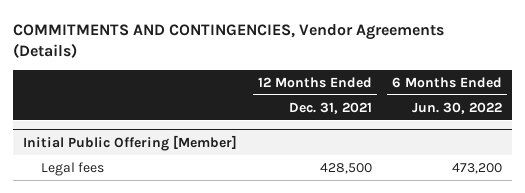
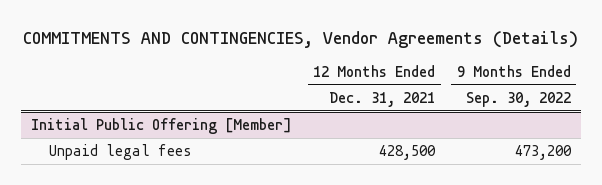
- | 12 Months Ended Dec. 31, 2021 | 6 Months Ended Jun. 30, 2022
+ | 12 Months Ended Dec. 31, 2021 | 9 Months Ended Sep. 30, 2022
@ Initial Public Offering [Member]
- Legal fees | 428,500 | 473,200
+ Unpaid legal fees | 428,500 | 473,200

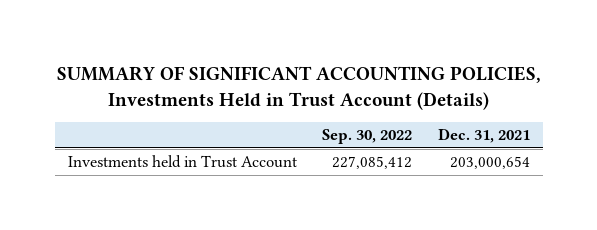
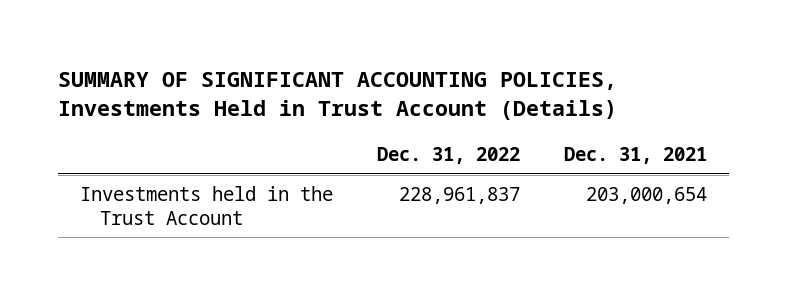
- | Sep. 30, 2022 | Dec. 31, 2021
+ | Dec. 31, 2022 | Dec. 31, 2021
- Investments held in Trust Account | 227,085,412 | 203,000,654
+ Investments held in the Trust Account | 228,961,837 | 203,000,654

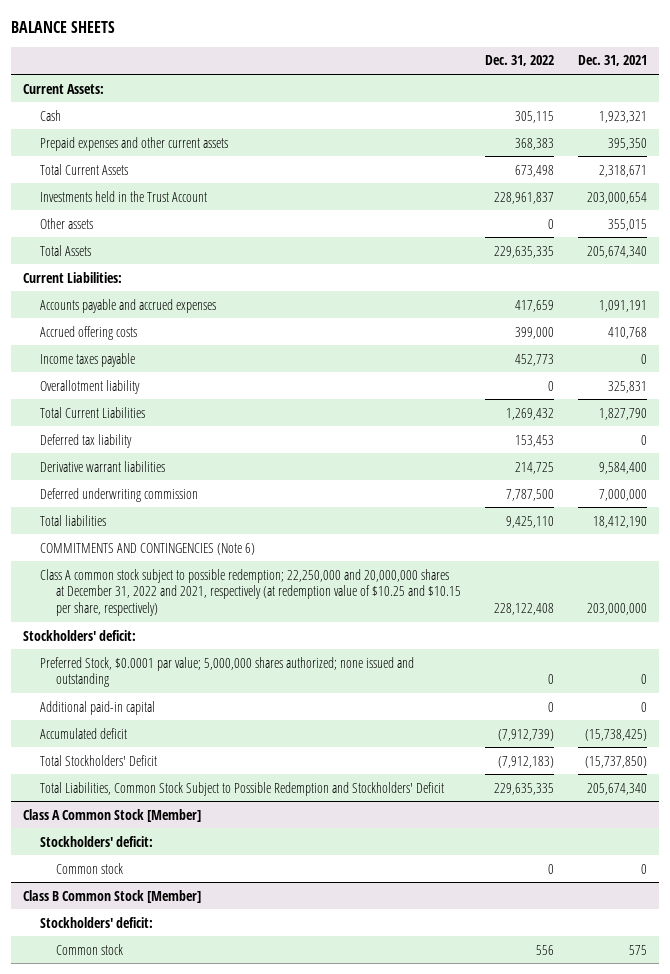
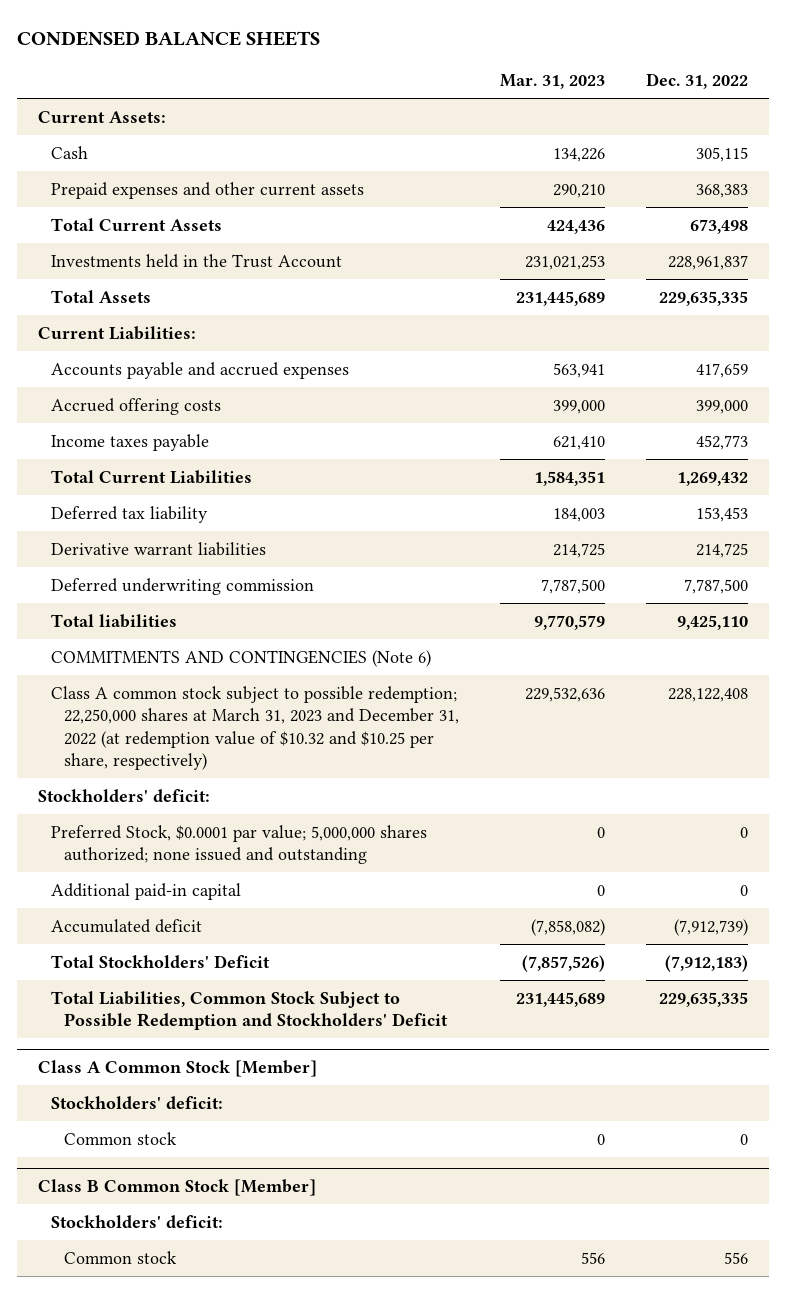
- BALANCE SHEETS
+ CONDENSED BALANCE SHEETS
- | Dec. 31, 2022 | Dec. 31, 2021
+ | Mar. 31, 2023 | Dec. 31, 2022
- Other assets | 0 | 355,015
- Overallotment liability | 0 | 325,831
- Class A common stock subject to possible redemption; 22,250,000 and 20,000,000 shares at December 31, 2022 and 2021, respectively (at redemption value of $10.25 and $10.15 per share, respectively) | 228,122,408 | 203,000,000
+ Class A common stock subject to possible redemption; 22,250,000 shares at March 31, 2023 and December 31, 2022 (at redemption value of $10.32 and $10.25 per share, respectively) | 229,532,636 | 228,122,408

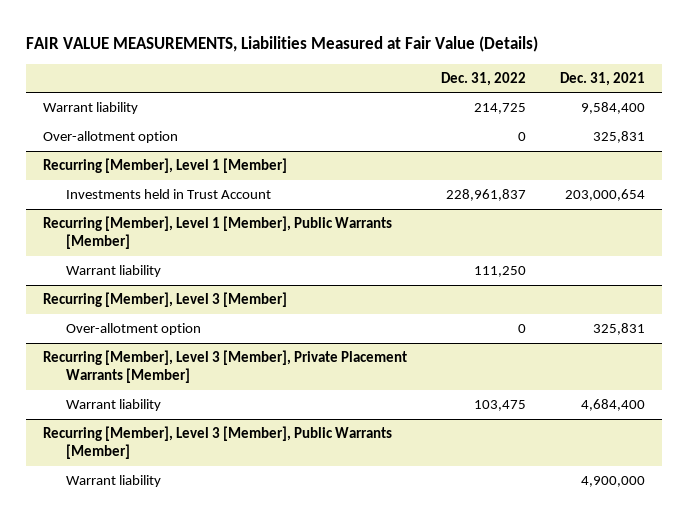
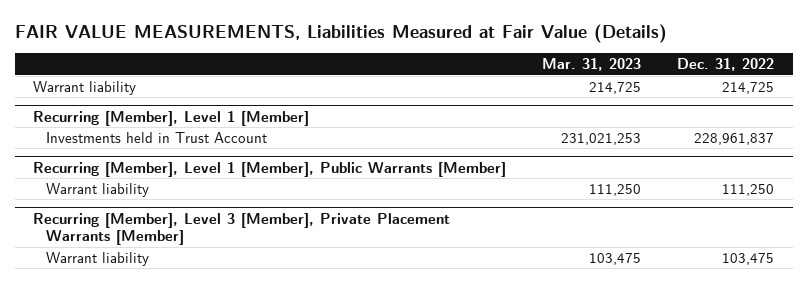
- | Dec. 31, 2022 | Dec. 31, 2021
+ | Mar. 31, 2023 | Dec. 31, 2022
- Over-allotment option | 0 | 325,831
- Recurring [Member], Level 3 [Member]
- Over-allotment option | 0 | 325,831
- Recurring [Member], Level 3 [Member], Public Warrants [Member]
- Warrant liability | | 4,900,000

